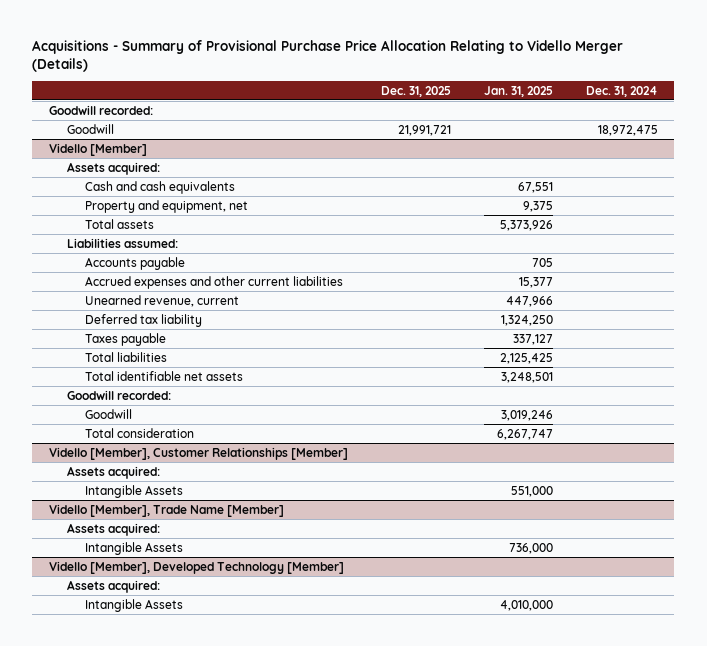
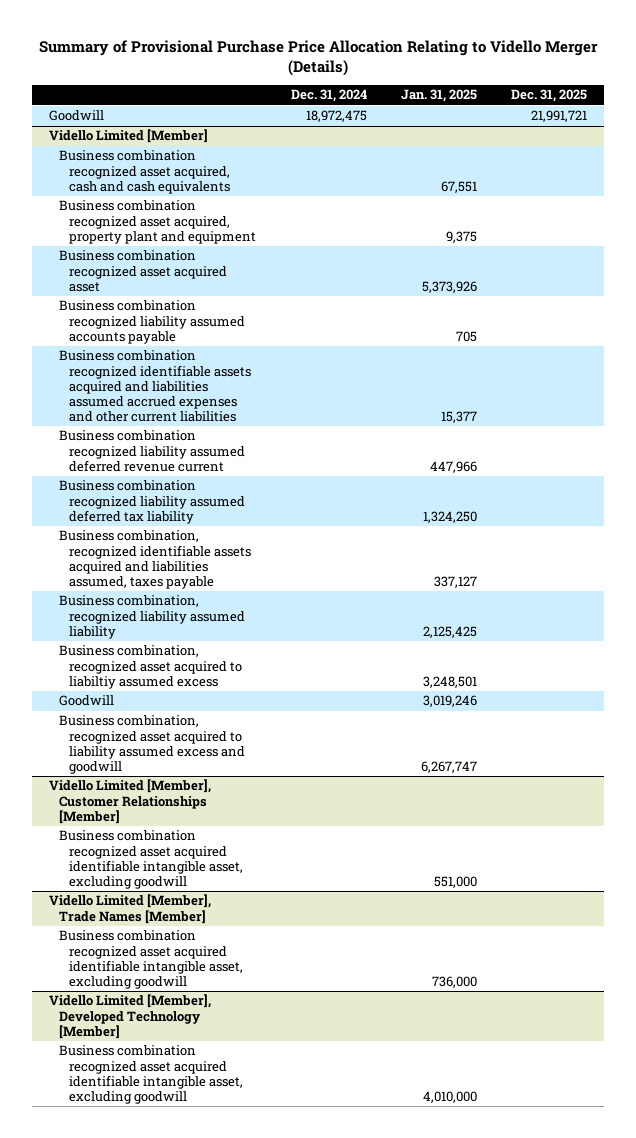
- Acquisitions - Summary of Provisional Purchase Price Allocation Relating to Vidello Merger (Details)
+ Summary of Provisional Purchase Price Allocation Relating to Vidello Merger (Details)
- | Dec. 31, 2025 | Jan. 31, 2025 | Dec. 31, 2024
+ | Dec. 31, 2024 | Jan. 31, 2025 | Dec. 31, 2025
- Goodwill recorded:
- Vidello [Member]
- Assets acquired:
- Cash and cash equivalents | | 67,551 |
- Property and equipment, net | | 9,375 |
- Total assets | | 5,373,926 |
- Liabilities assumed:
- Accounts payable | | 705 |
- Accrued expenses and other current liabilities | | 15,377 |
- Unearned revenue, current | | 447,966 |
- Deferred tax liability | | 1,324,250 |
- Taxes payable | | 337,127 |
- Total liabilities | | 2,125,425 |
- Total identifiable net assets | | 3,248,501 |
- Goodwill recorded:
+ Vidello Limited [Member]
+ Business combination recognized asset acquired, cash and cash equivalents | | 67,551 |
+ Business combination recognized asset acquired, property plant and equipment | | 9,375 |
+ Business combination recognized asset acquired asset | | 5,373,926 |
+ Business combination recognized liability assumed accounts payable | | 705 |
+ Business combination recognized identifiable assets acquired and liabilities assumed accrued expenses and other current liabilities | | 15,377 |
+ Business combination recognized liability assumed deferred revenue current | | 447,966 |
+ Business combination recognized liability assumed deferred tax liability | | 1,324,250 |
+ Business combination, recognized identifiable assets acquired and liabilities assumed, taxes payable | | 337,127 |
+ Business combination, recognized liability assumed liability | | 2,125,425 |
+ Business combination, recognized asset acquired to liabiltiy assumed excess | | 3,248,501 |
- Total consideration | | 6,267,747 |
- Vidello [Member], Customer Relationships [Member]
- Assets acquired:
- Intangible Assets | | 551,000 |
- Vidello [Member], Trade Name [Member]
- Assets acquired:
- Intangible Assets | | 736,000 |
- Vidello [Member], Developed Technology [Member]
- Assets acquired:
- Intangible Assets | | 4,010,000 |
+ Business combination, recognized asset acquired to liability assumed excess and goodwill | | 6,267,747 |
+ Vidello Limited [Member], Customer Relationships [Member]
+ Business combination recognized asset acquired identifiable intangible asset, excluding goodwill | | 551,000 |
+ Vidello Limited [Member], Trade Names [Member]
+ Business combination recognized asset acquired identifiable intangible asset, excluding goodwill | | 736,000 |
+ Vidello Limited [Member], Developed Technology [Member]
+ Business combination recognized asset acquired identifiable intangible asset, excluding goodwill | | 4,010,000 |

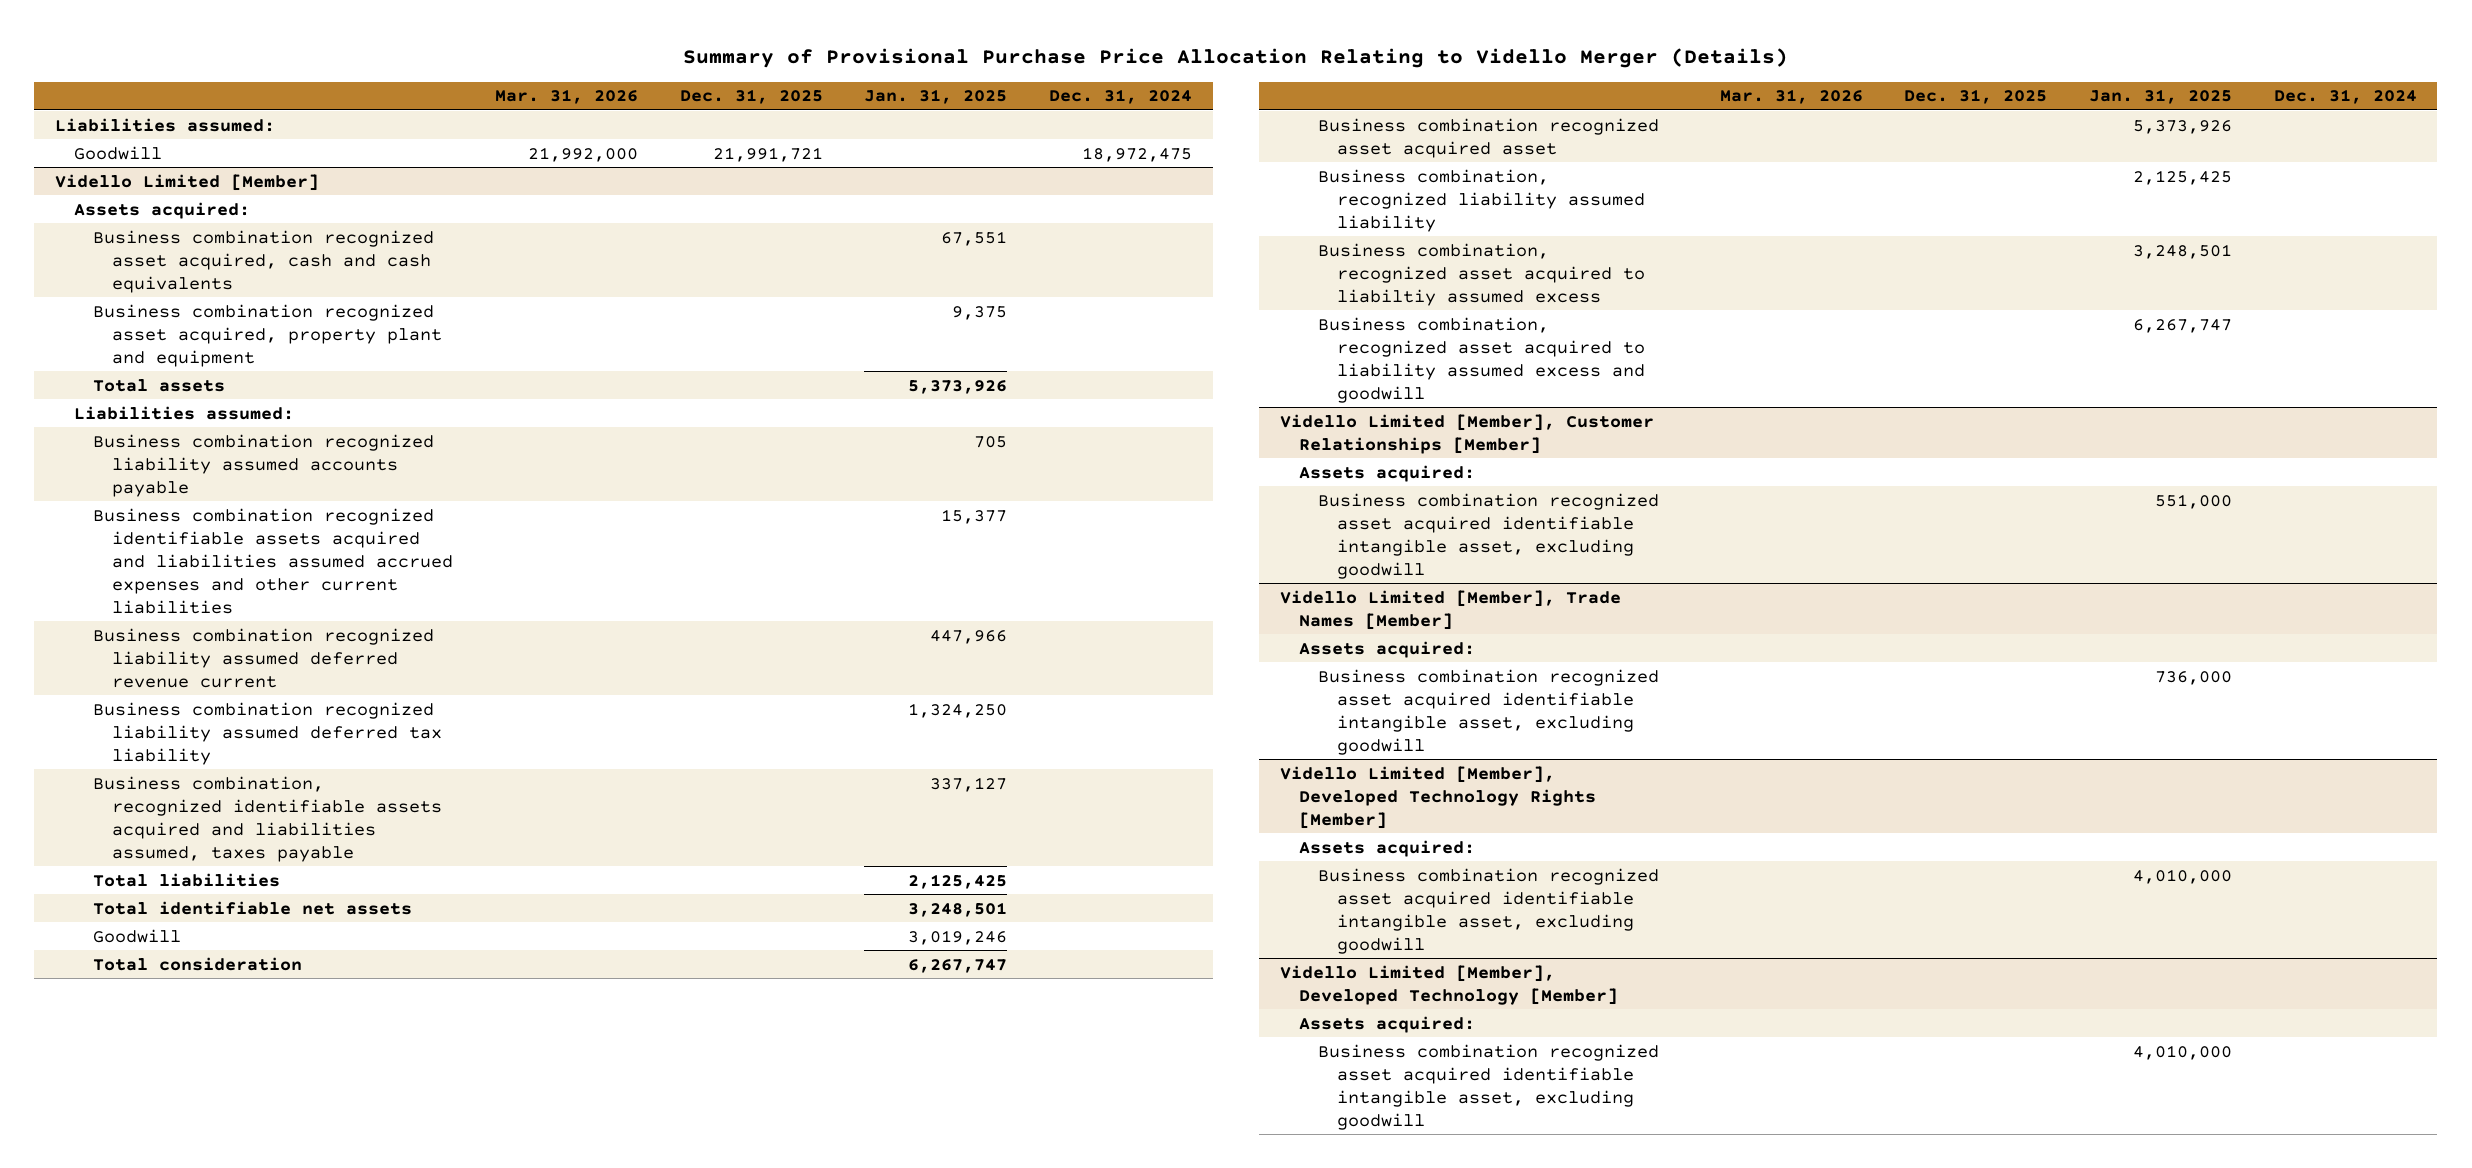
- | Dec. 31, 2024 | Jan. 31, 2025 | Dec. 31, 2025
+ | Mar. 31, 2026 | Dec. 31, 2025 | Jan. 31, 2025 | Dec. 31, 2024
+ Liabilities assumed:
@ Vidello Limited [Member]
+ Assets acquired:
+ Total assets | | | 5,373,926 |
+ Liabilities assumed:
+ Total liabilities | | | 2,125,425 |
+ Total identifiable net assets | | | 3,248,501 |
moved up: Goodwill | | | 3,019,246 |
+ Total consideration | | | 6,267,747 |
moved down: Business combination recognized asset acquired asset | | | 5,373,926 |
@ Vidello Limited [Member], Customer Relationships [Member]
+ Assets acquired:
@ Vidello Limited [Member], Trade Names [Member]
+ Assets acquired:
+ Vidello Limited [Member], Developed Technology Rights [Member]
+ Assets acquired:
+ Business combination recognized asset acquired identifiable intangible asset, excluding goodwill | | | 4,010,000 |
@ Vidello Limited [Member], Developed Technology [Member]
+ Assets acquired:

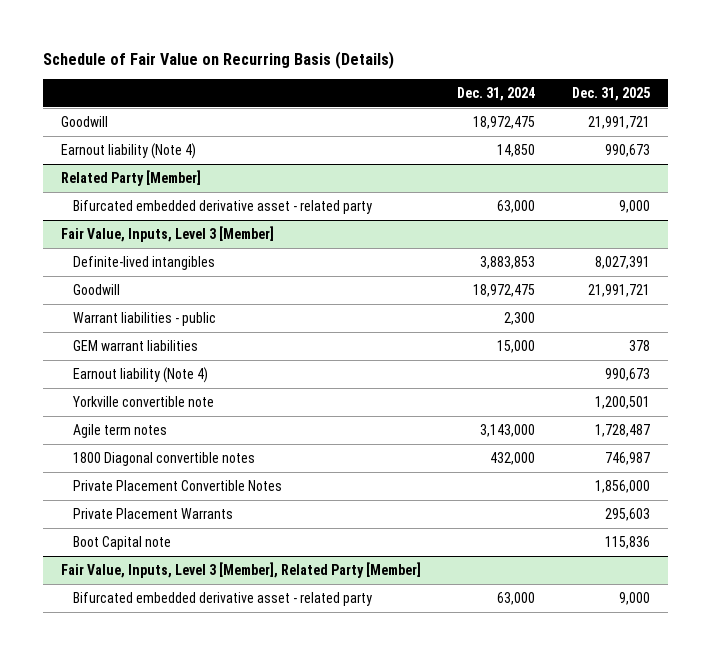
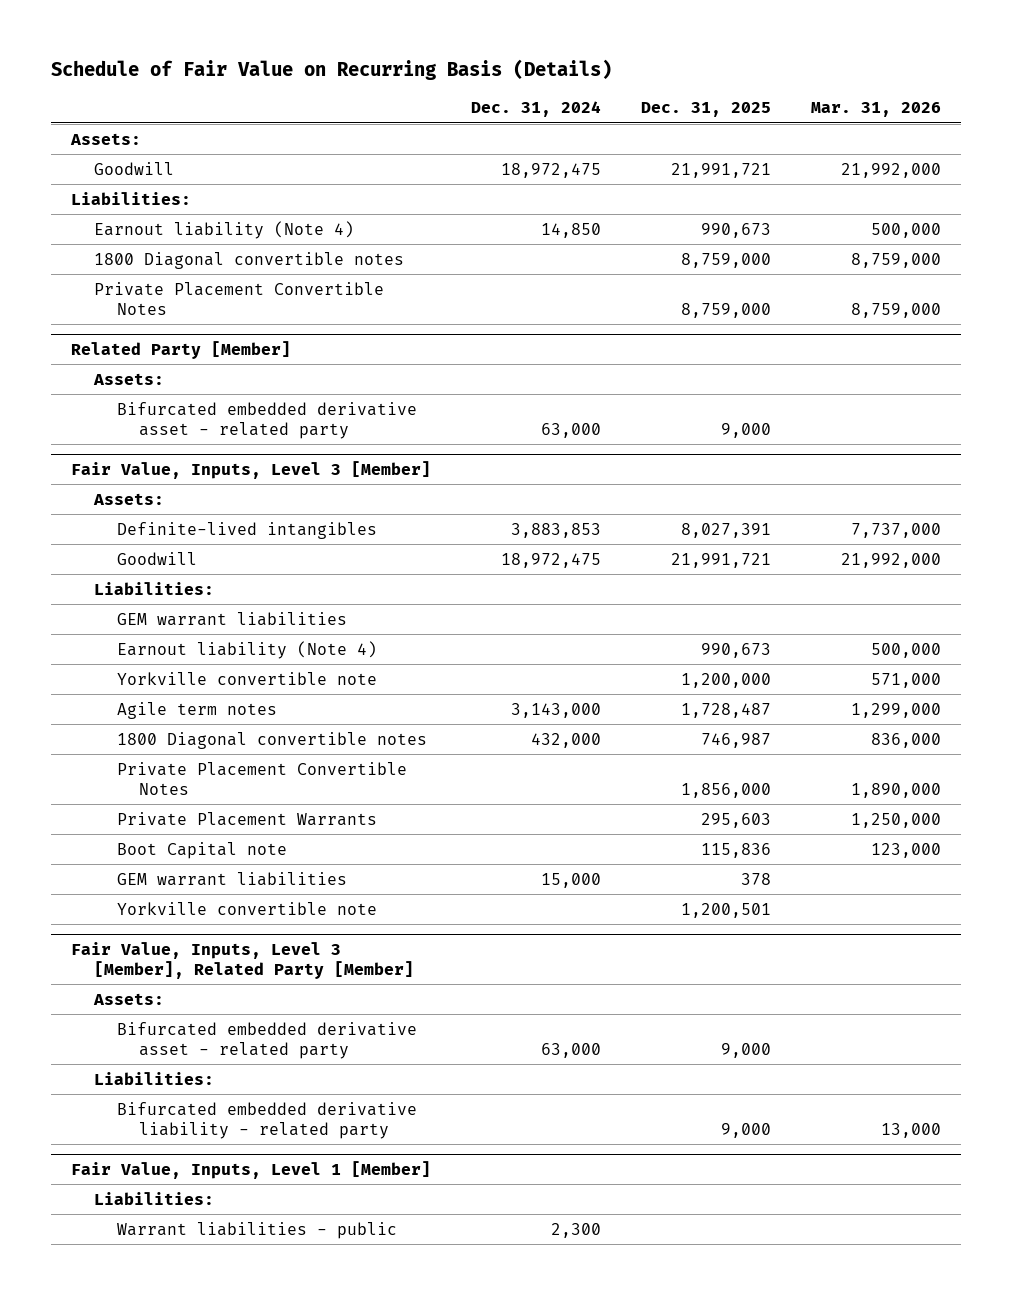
- | Dec. 31, 2024 | Dec. 31, 2025
+ | Dec. 31, 2024 | Dec. 31, 2025 | Mar. 31, 2026
+ Assets:
+ Liabilities:
+ 1800 Diagonal convertible notes | | 8,759,000 | 8,759,000
+ Private Placement Convertible Notes | | 8,759,000 | 8,759,000
@ Related Party [Member]
+ Assets:
@ Fair Value, Inputs, Level 3 [Member]
+ Assets:
- Warrant liabilities - public | 2,300 |
+ Liabilities:
+ GEM warrant liabilities
+ Yorkville convertible note | | 1,200,000 | 571,000
moved down: GEM warrant liabilities | 15,000 | 378 |
moved down: Yorkville convertible note | | 1,200,501 |
@ Fair Value, Inputs, Level 3 [Member], Related Party [Member]
+ Assets:
+ Liabilities:
+ Bifurcated embedded derivative liability - related party | | 9,000 | 13,000
+ Fair Value, Inputs, Level 1 [Member]
+ Liabilities:
+ Warrant liabilities - public | 2,300 | |

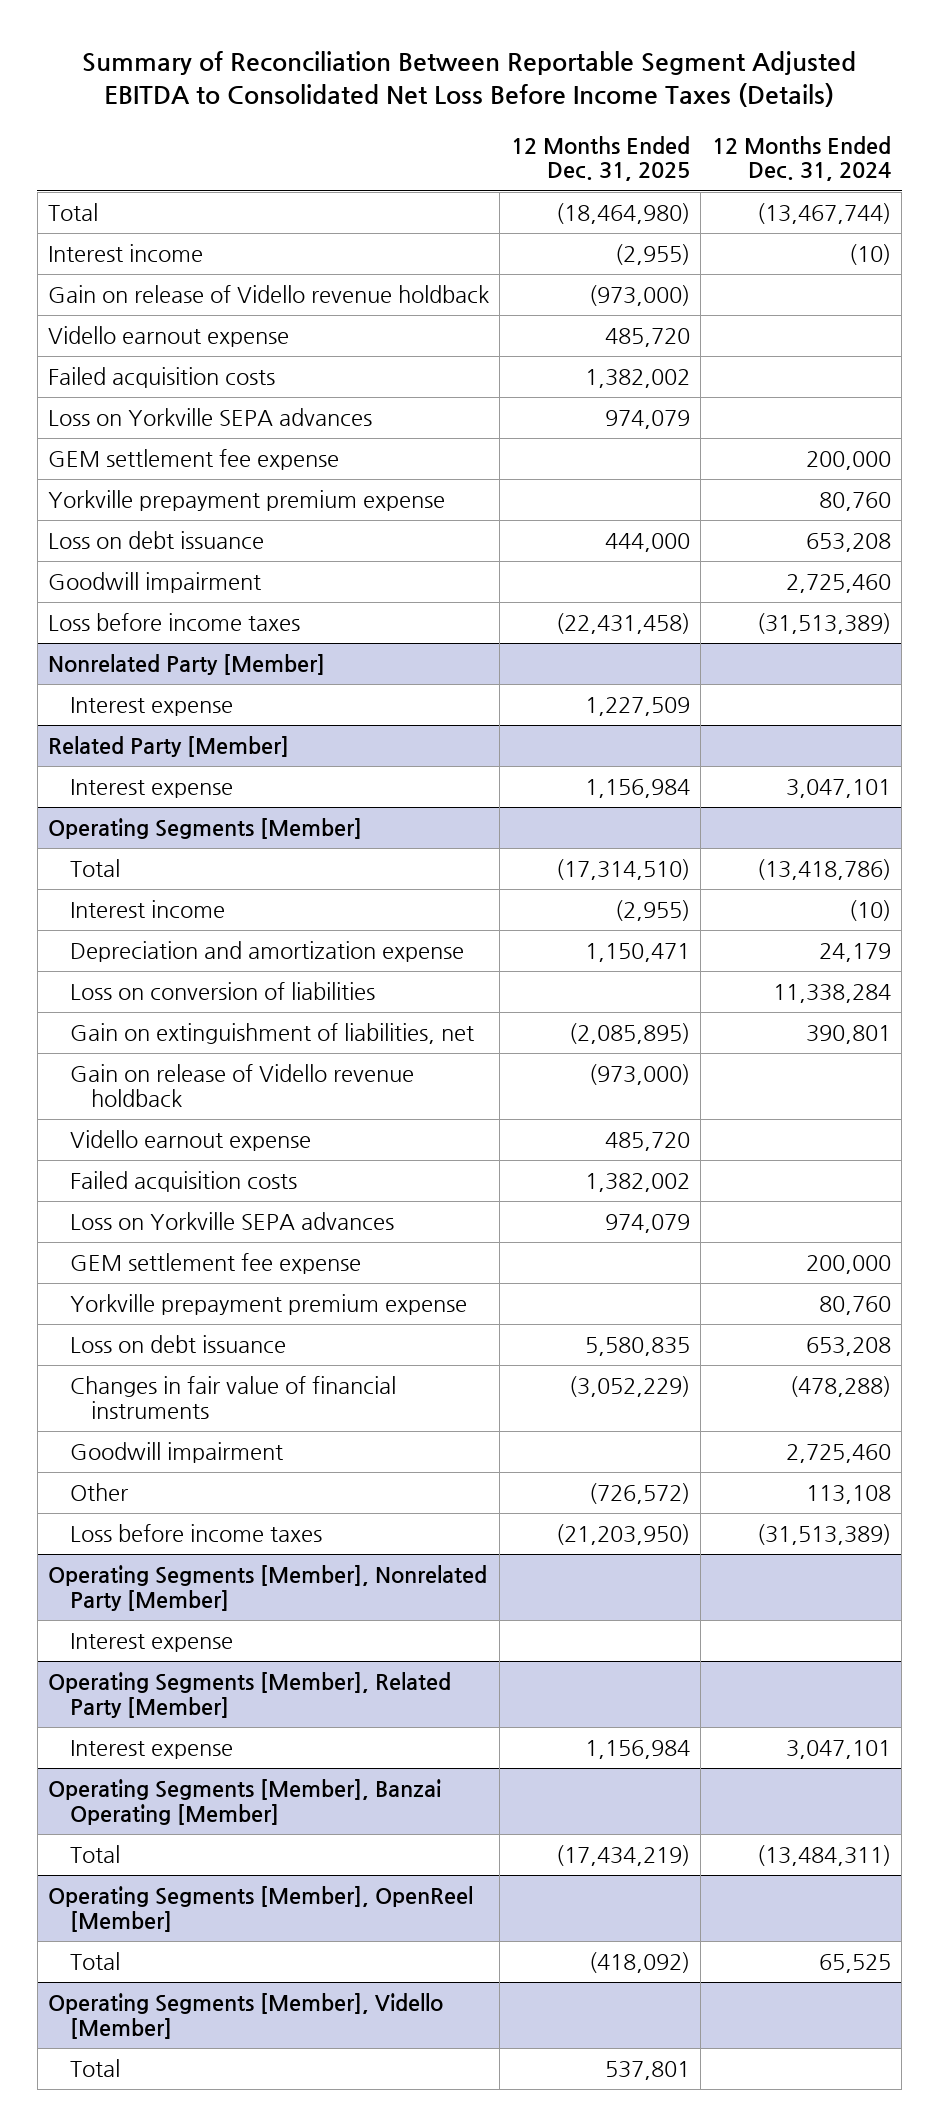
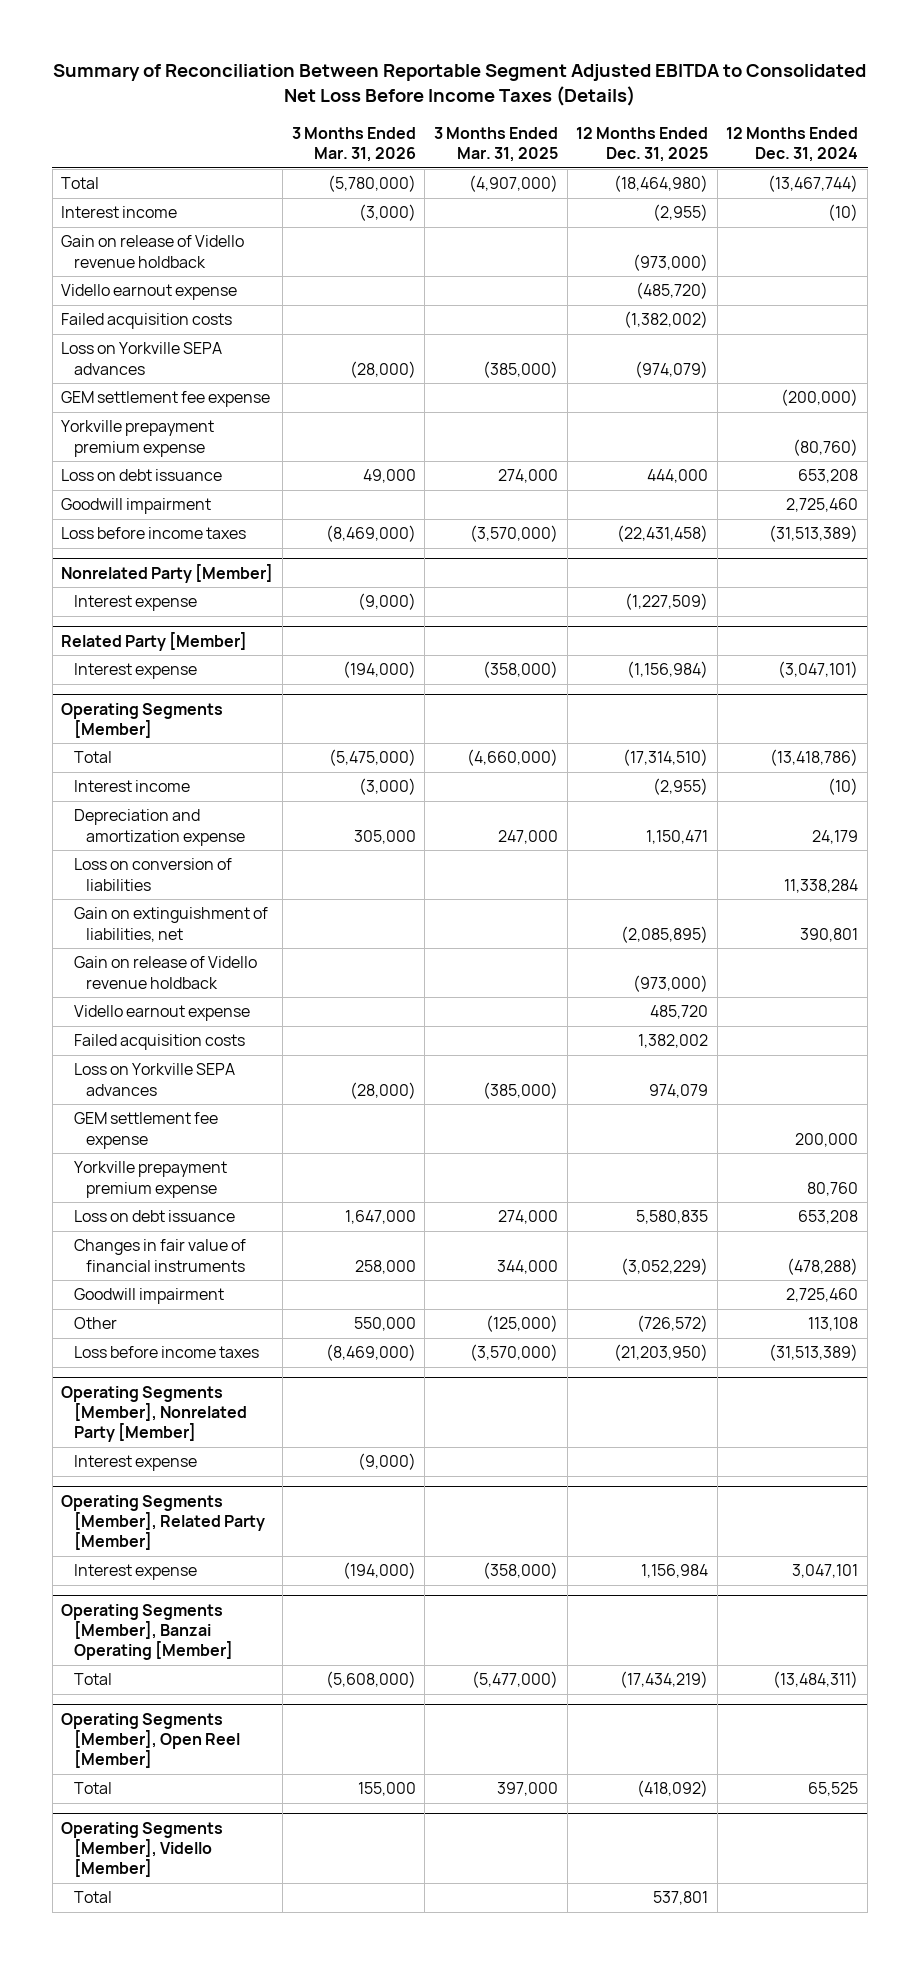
- | 12 Months Ended Dec. 31, 2025 | 12 Months Ended Dec. 31, 2024
+ | 3 Months Ended Mar. 31, 2026 | 3 Months Ended Mar. 31, 2025 | 12 Months Ended Dec. 31, 2025 | 12 Months Ended Dec. 31, 2024
- Vidello earnout expense | 485,720 |
- Failed acquisition costs | 1,382,002 |
- Loss on Yorkville SEPA advances | 974,079 |
- GEM settlement fee expense | | 200,000
- Yorkville prepayment premium expense | | 80,760
+ Vidello earnout expense | | | (485,720) |
+ Failed acquisition costs | | | (1,382,002) |
+ Loss on Yorkville SEPA advances | (28,000) | (385,000) | (974,079) |
+ GEM settlement fee expense | | | | (200,000)
+ Yorkville prepayment premium expense | | | | (80,760)
@ Nonrelated Party [Member]
- Interest expense | 1,227,509 |
+ Interest expense | (9,000) | | (1,227,509) |
@ Related Party [Member]
- Interest expense | 1,156,984 | 3,047,101
+ Interest expense | (194,000) | (358,000) | (1,156,984) | (3,047,101)
- Operating Segments [Member], OpenReel [Member]
+ Operating Segments [Member], Open Reel [Member]

